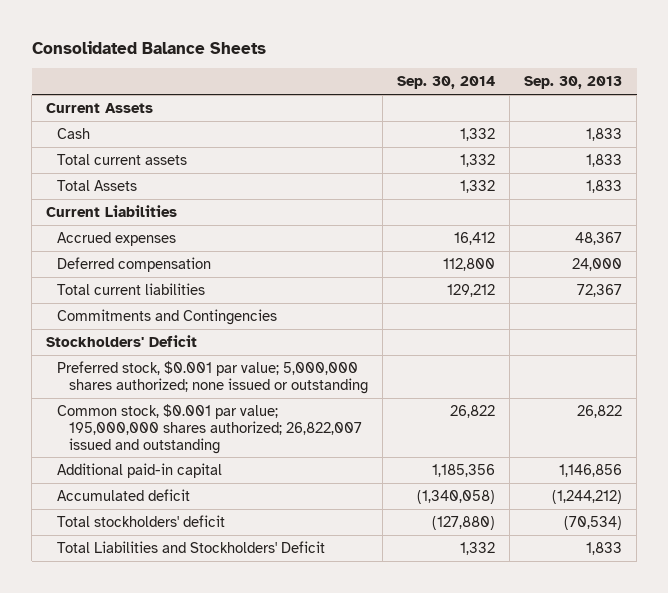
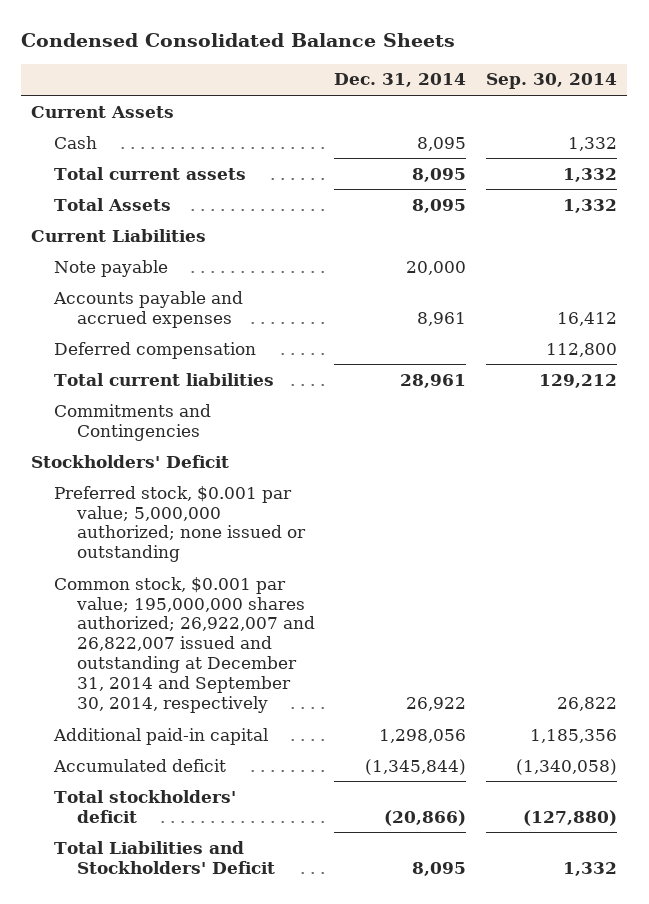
- Consolidated Balance Sheets
+ Condensed Consolidated Balance Sheets
- | Sep. 30, 2014 | Sep. 30, 2013
+ | Dec. 31, 2014 | Sep. 30, 2014
- Accrued expenses | 16,412 | 48,367
+ Note payable | 20,000 |
+ Accounts payable and accrued expenses | 8,961 | 16,412
- Preferred stock, $0.001 par value; 5,000,000 shares authorized; none issued or outstanding
- Common stock, $0.001 par value; 195,000,000 shares authorized; 26,822,007 issued and outstanding | 26,822 | 26,822
+ Preferred stock, $0.001 par value; 5,000,000 authorized; none issued or outstanding
+ Common stock, $0.001 par value; 195,000,000 shares authorized; 26,922,007 and 26,822,007 issued and outstanding at December 31, 2014 and September 30, 2014, respectively | 26,922 | 26,822

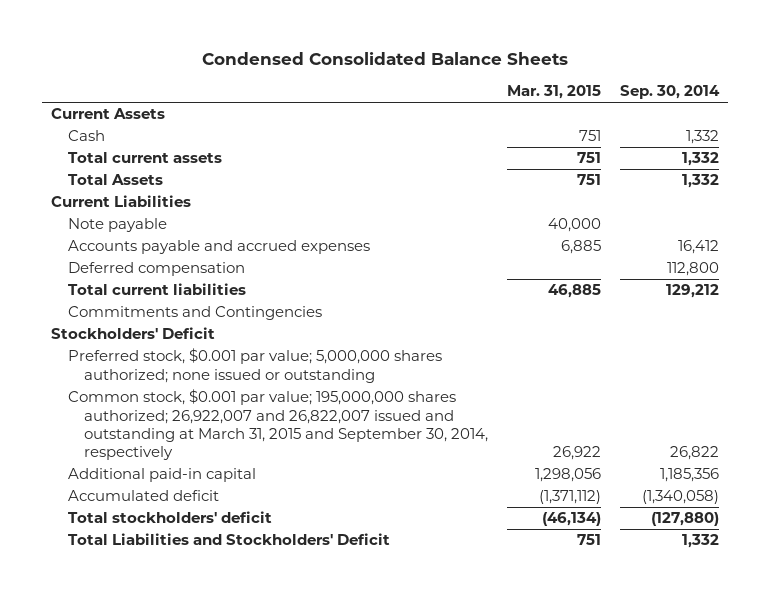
- | Dec. 31, 2014 | Sep. 30, 2014
+ | Mar. 31, 2015 | Sep. 30, 2014
- Preferred stock, $0.001 par value; 5,000,000 authorized; none issued or outstanding
- Common stock, $0.001 par value; 195,000,000 shares authorized; 26,922,007 and 26,822,007 issued and outstanding at December 31, 2014 and September 30, 2014, respectively | 26,922 | 26,822
+ Preferred stock, $0.001 par value; 5,000,000 shares authorized; none issued or outstanding
+ Common stock, $0.001 par value; 195,000,000 shares authorized; 26,922,007 and 26,822,007 issued and outstanding at March 31, 2015 and September 30, 2014, respectively | 26,922 | 26,822

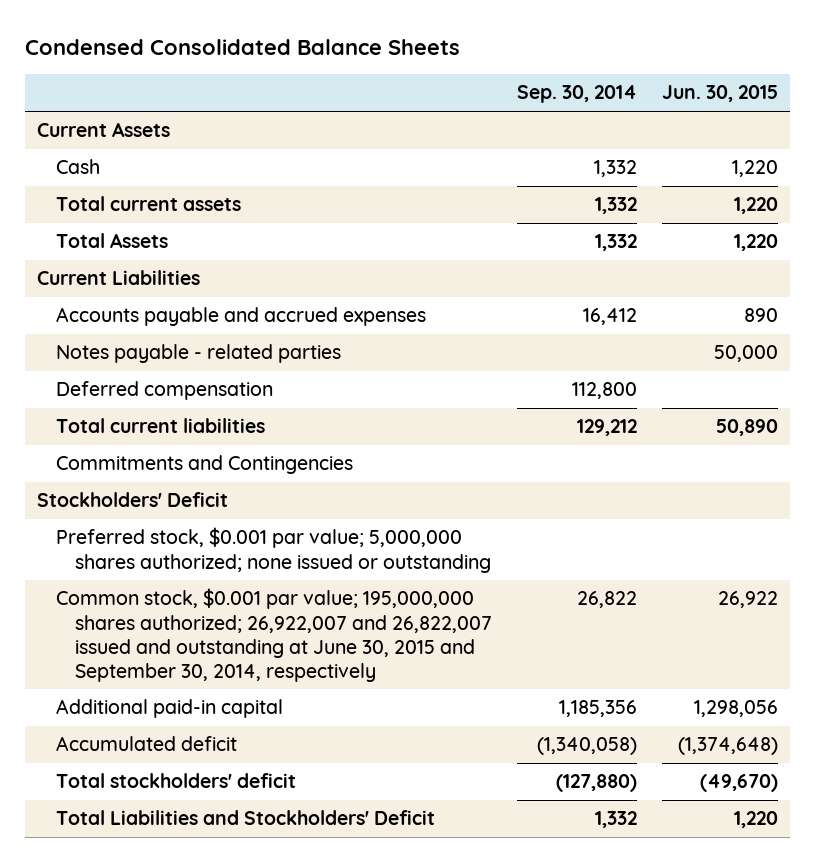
- | Mar. 31, 2015 | Sep. 30, 2014
+ | Sep. 30, 2014 | Jun. 30, 2015
- Note payable | 40,000 |
+ Notes payable - related parties | | 50,000
- Common stock, $0.001 par value; 195,000,000 shares authorized; 26,922,007 and 26,822,007 issued and outstanding at March 31, 2015 and September 30, 2014, respectively | 26,922 | 26,822
+ Common stock, $0.001 par value; 195,000,000 shares authorized; 26,922,007 and 26,822,007 issued and outstanding at June 30, 2015 and September 30, 2014, respectively | 26,822 | 26,922

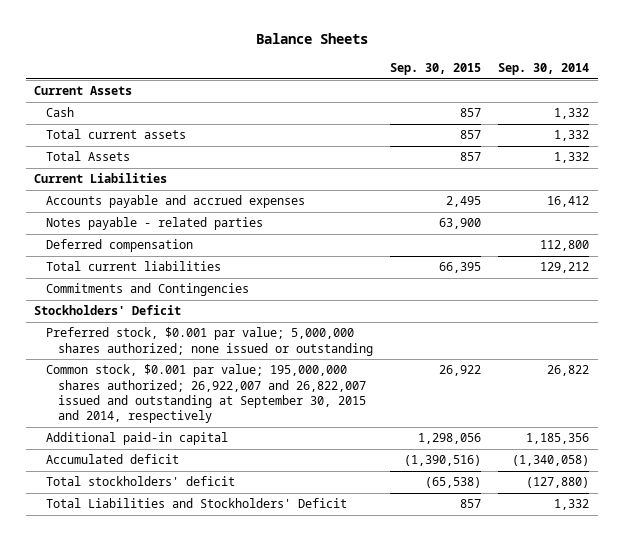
- Condensed Consolidated Balance Sheets
+ Balance Sheets
- | Sep. 30, 2014 | Jun. 30, 2015
+ | Sep. 30, 2015 | Sep. 30, 2014
- Common stock, $0.001 par value; 195,000,000 shares authorized; 26,922,007 and 26,822,007 issued and outstanding at June 30, 2015 and September 30, 2014, respectively | 26,822 | 26,922
+ Common stock, $0.001 par value; 195,000,000 shares authorized; 26,922,007 and 26,822,007 issued and outstanding at September 30, 2015 and 2014, respectively | 26,922 | 26,822

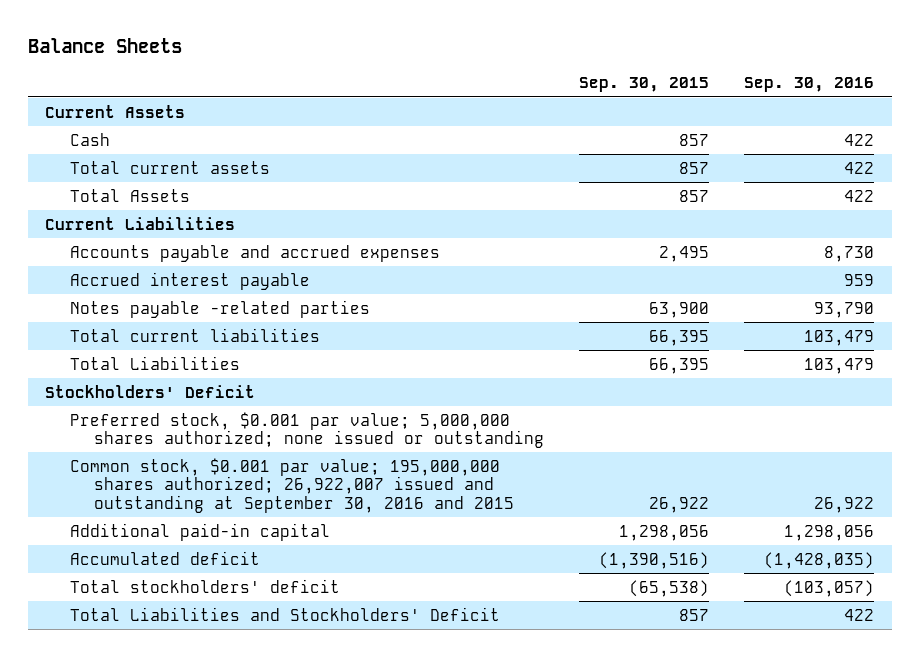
- | Sep. 30, 2015 | Sep. 30, 2014
+ | Sep. 30, 2015 | Sep. 30, 2016
- Notes payable - related parties | 63,900 |
- Deferred compensation | | 112,800
+ Accrued interest payable | | 959
+ Notes payable -related parties | 63,900 | 93,790
- Commitments and Contingencies
+ Total Liabilities | 66,395 | 103,479
- Common stock, $0.001 par value; 195,000,000 shares authorized; 26,922,007 and 26,822,007 issued and outstanding at September 30, 2015 and 2014, respectively | 26,922 | 26,822
+ Common stock, $0.001 par value; 195,000,000 shares authorized; 26,922,007 issued and outstanding at September 30, 2016 and 2015 | 26,922 | 26,922

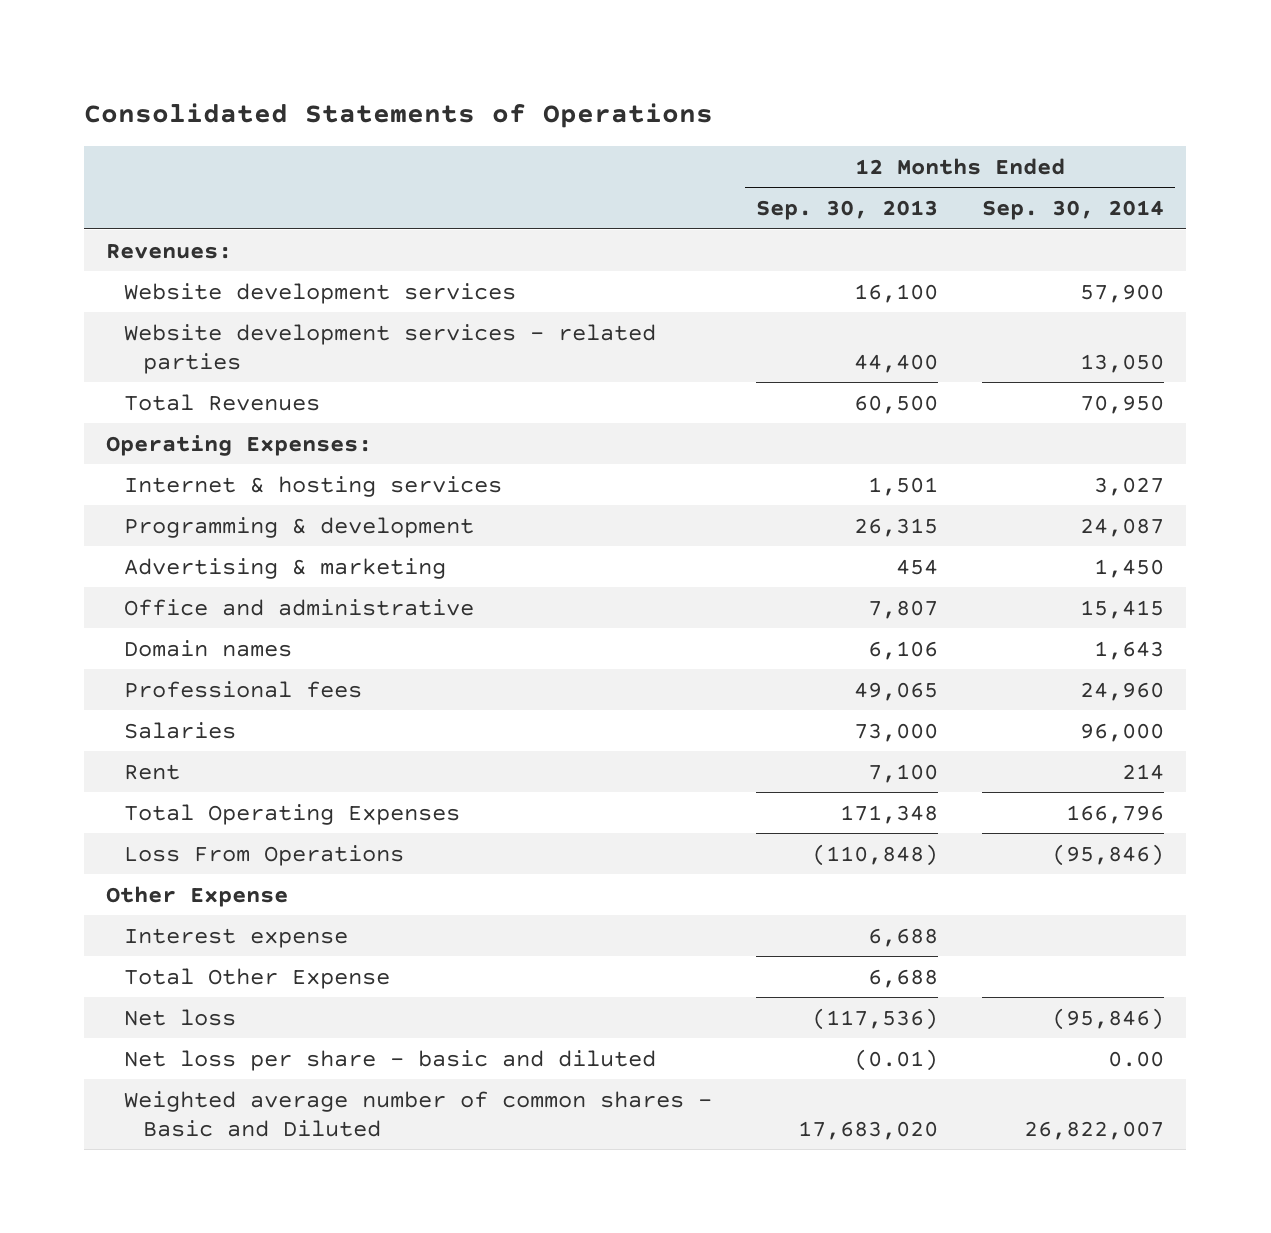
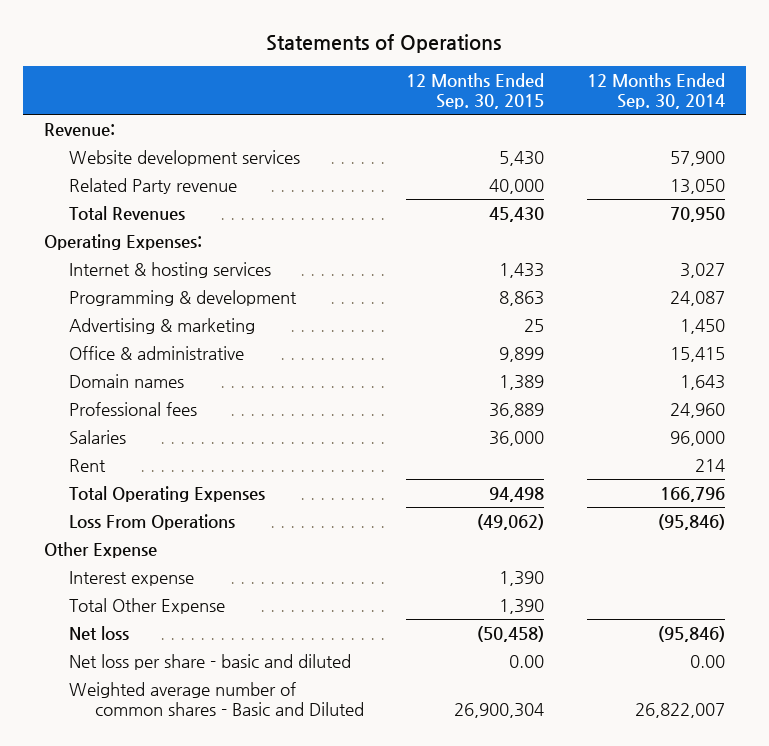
- Consolidated Statements of Operations
+ Statements of Operations
- | 12 Months Ended Sep. 30, 2013 | 12 Months Ended Sep. 30, 2014
+ | 12 Months Ended Sep. 30, 2015 | 12 Months Ended Sep. 30, 2014
- Revenues:
+ Revenue:
- Website development services - related parties | 44,400 | 13,050
+ Related Party revenue | 40,000 | 13,050
- Office and administrative | 7,807 | 15,415
+ Office & administrative | 9,899 | 15,415

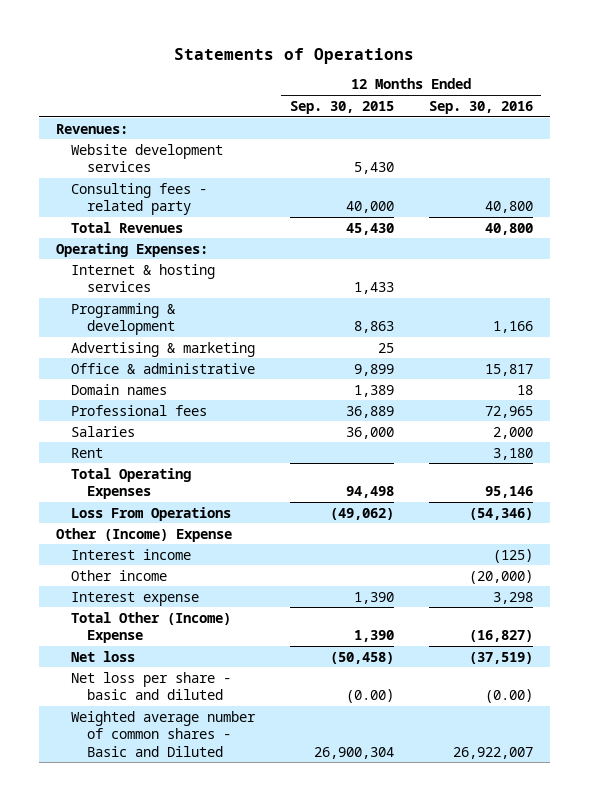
- | 12 Months Ended Sep. 30, 2015 | 12 Months Ended Sep. 30, 2014
+ | 12 Months Ended Sep. 30, 2015 | 12 Months Ended Sep. 30, 2016
- Revenue:
+ Revenues:
- Related Party revenue | 40,000 | 13,050
+ Consulting fees - related party | 40,000 | 40,800
- Other Expense
+ Other (Income) Expense
+ Interest income | | (125)
+ Other income | | (20,000)
- Total Other Expense | 1,390 |
+ Total Other (Income) Expense | 1,390 | (16,827)
- Net loss per share - basic and diluted | 0.00 | 0.00
+ Net loss per share - basic and diluted | (0.00) | (0.00)

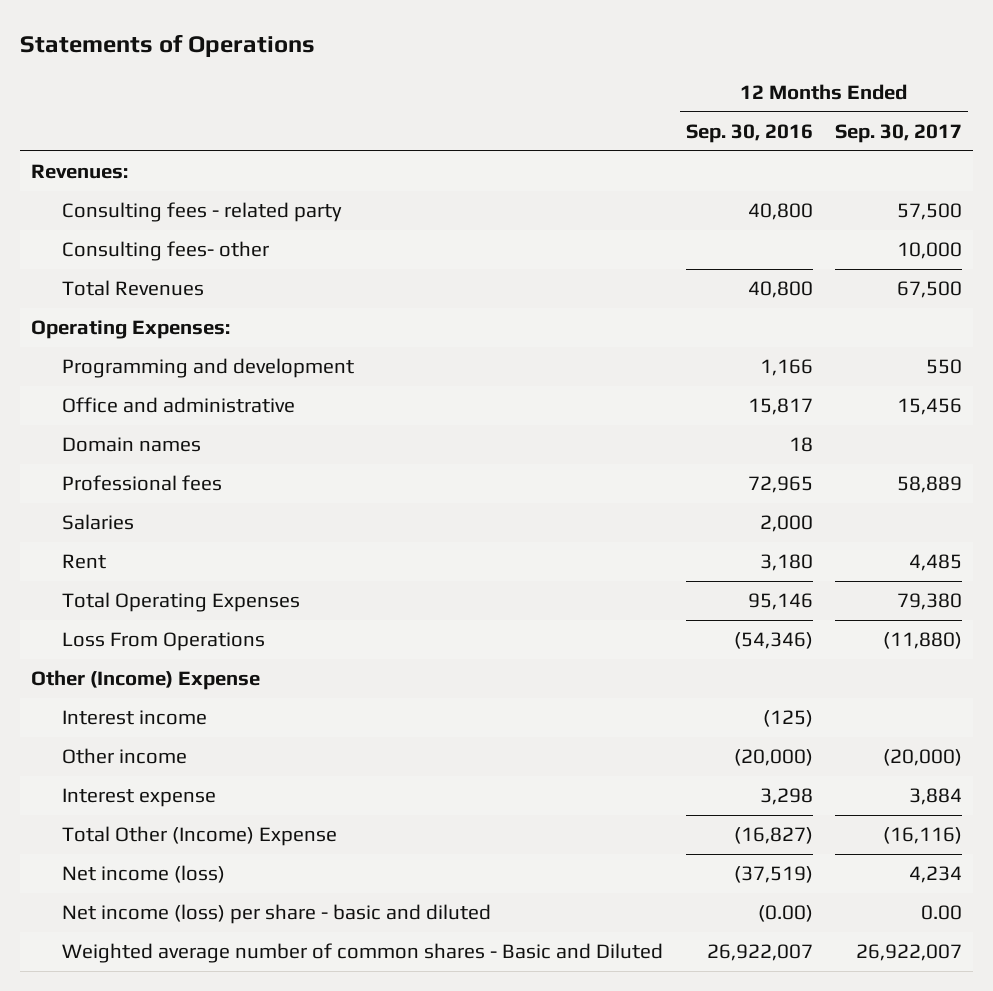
- | 12 Months Ended Sep. 30, 2015 | 12 Months Ended Sep. 30, 2016
+ | 12 Months Ended Sep. 30, 2016 | 12 Months Ended Sep. 30, 2017
- Website development services | 5,430 |
+ Consulting fees- other | | 10,000
- Internet & hosting services | 1,433 |
- Programming & development | 8,863 | 1,166
- Advertising & marketing | 25 |
- Office & administrative | 9,899 | 15,817
+ Programming and development | 1,166 | 550
+ Office and administrative | 15,817 | 15,456
- Net loss | (50,458) | (37,519)
- Net loss per share - basic and diluted | (0.00) | (0.00)
+ Net income (loss) | (37,519) | 4,234
+ Net income (loss) per share - basic and diluted | (0.00) | 0.00

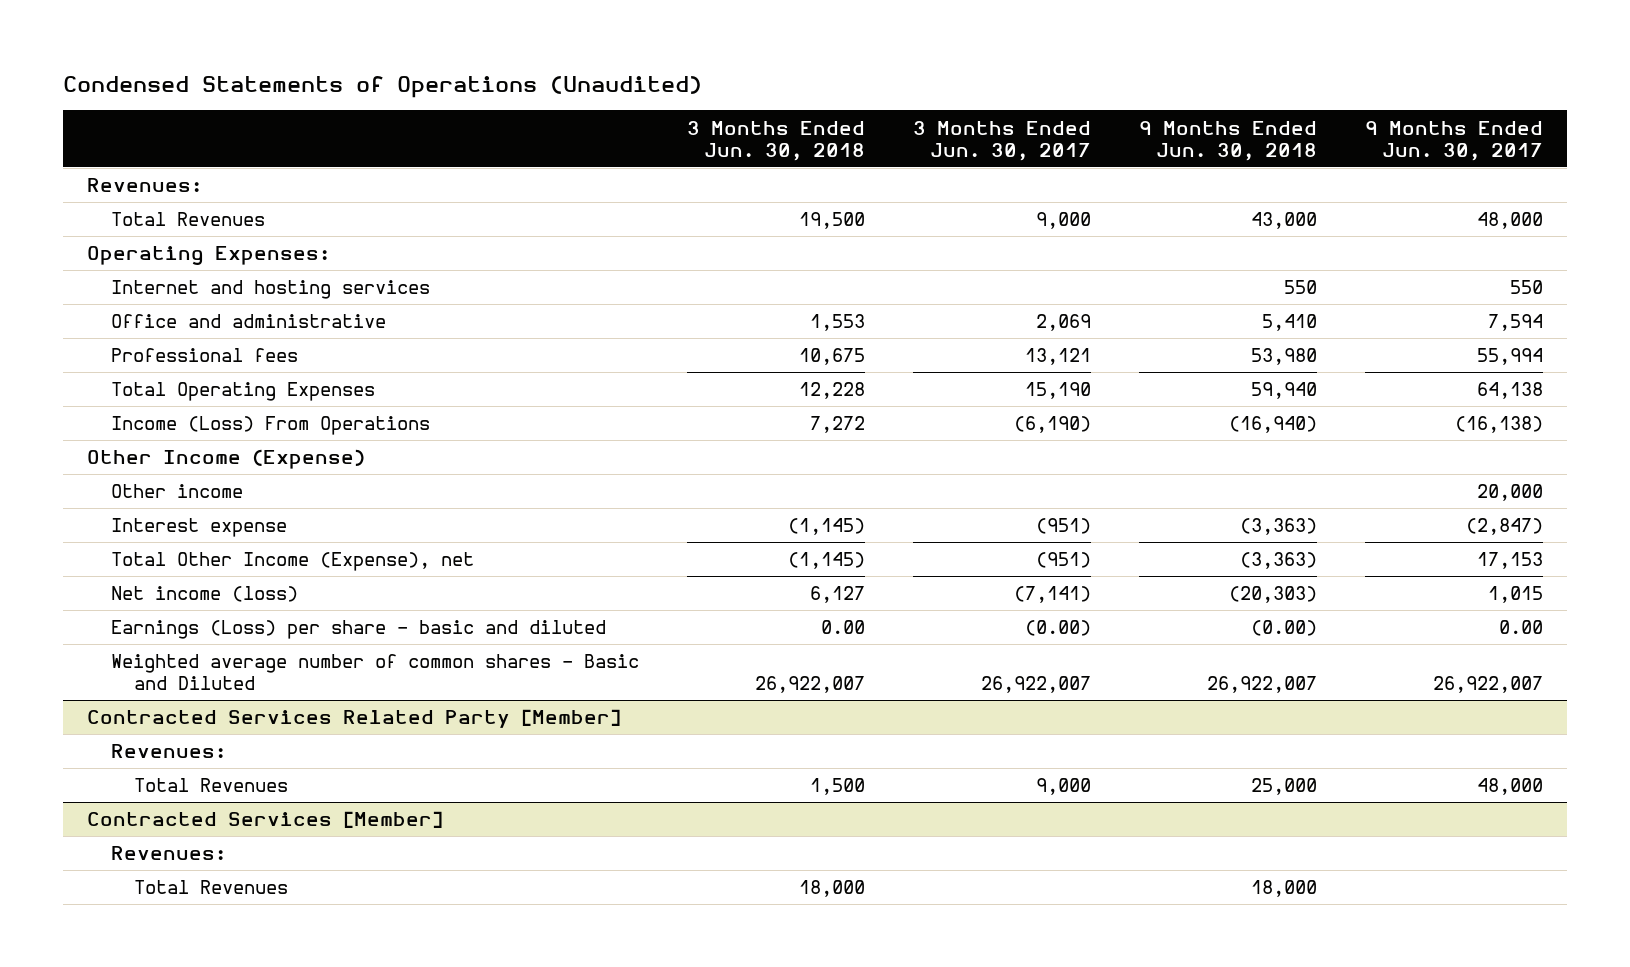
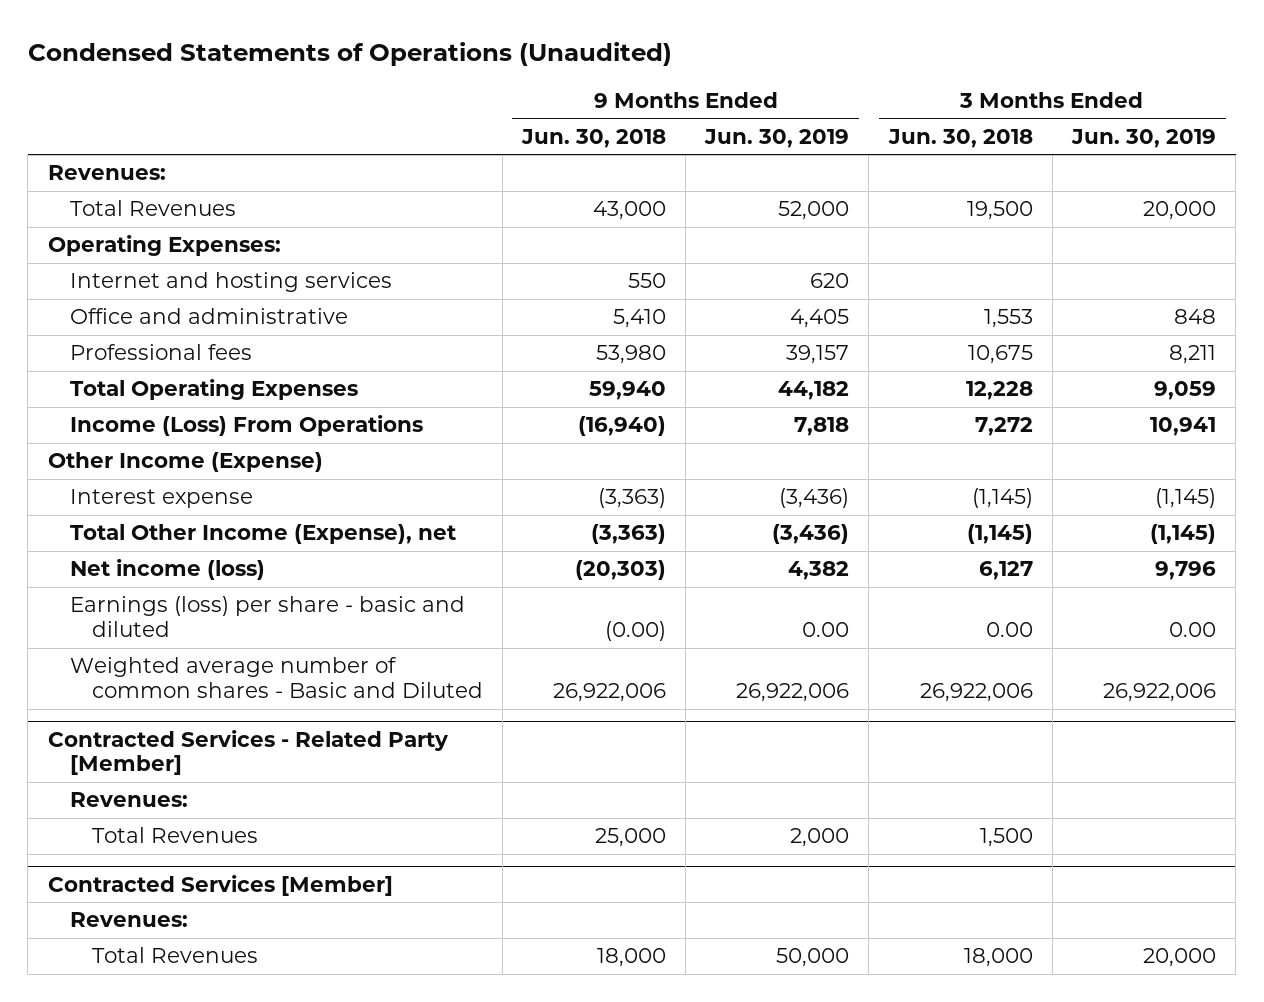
- | 3 Months Ended Jun. 30, 2018 | 3 Months Ended Jun. 30, 2017 | 9 Months Ended Jun. 30, 2018 | 9 Months Ended Jun. 30, 2017
+ | 9 Months Ended Jun. 30, 2018 | 9 Months Ended Jun. 30, 2019 | 3 Months Ended Jun. 30, 2018 | 3 Months Ended Jun. 30, 2019
- Other income | | | | 20,000
- Earnings (Loss) per share - basic and diluted | 0.00 | (0.00) | (0.00) | 0.00
- Weighted average number of common shares - Basic and Diluted | 26,922,007 | 26,922,007 | 26,922,007 | 26,922,007
- Contracted Services Related Party [Member]
+ Earnings (loss) per share - basic and diluted | (0.00) | 0.00 | 0.00 | 0.00
+ Weighted average number of common shares - Basic and Diluted | 26,922,006 | 26,922,006 | 26,922,006 | 26,922,006
+ Contracted Services - Related Party [Member]

